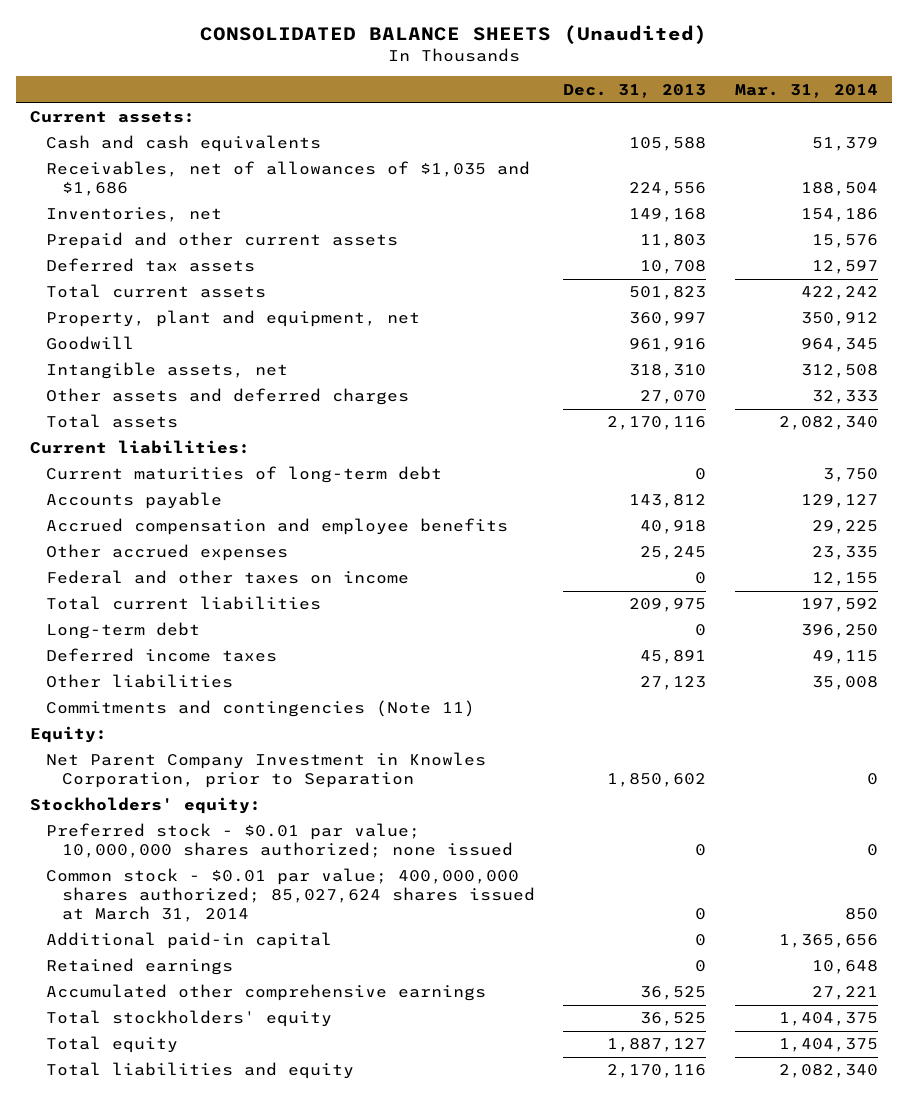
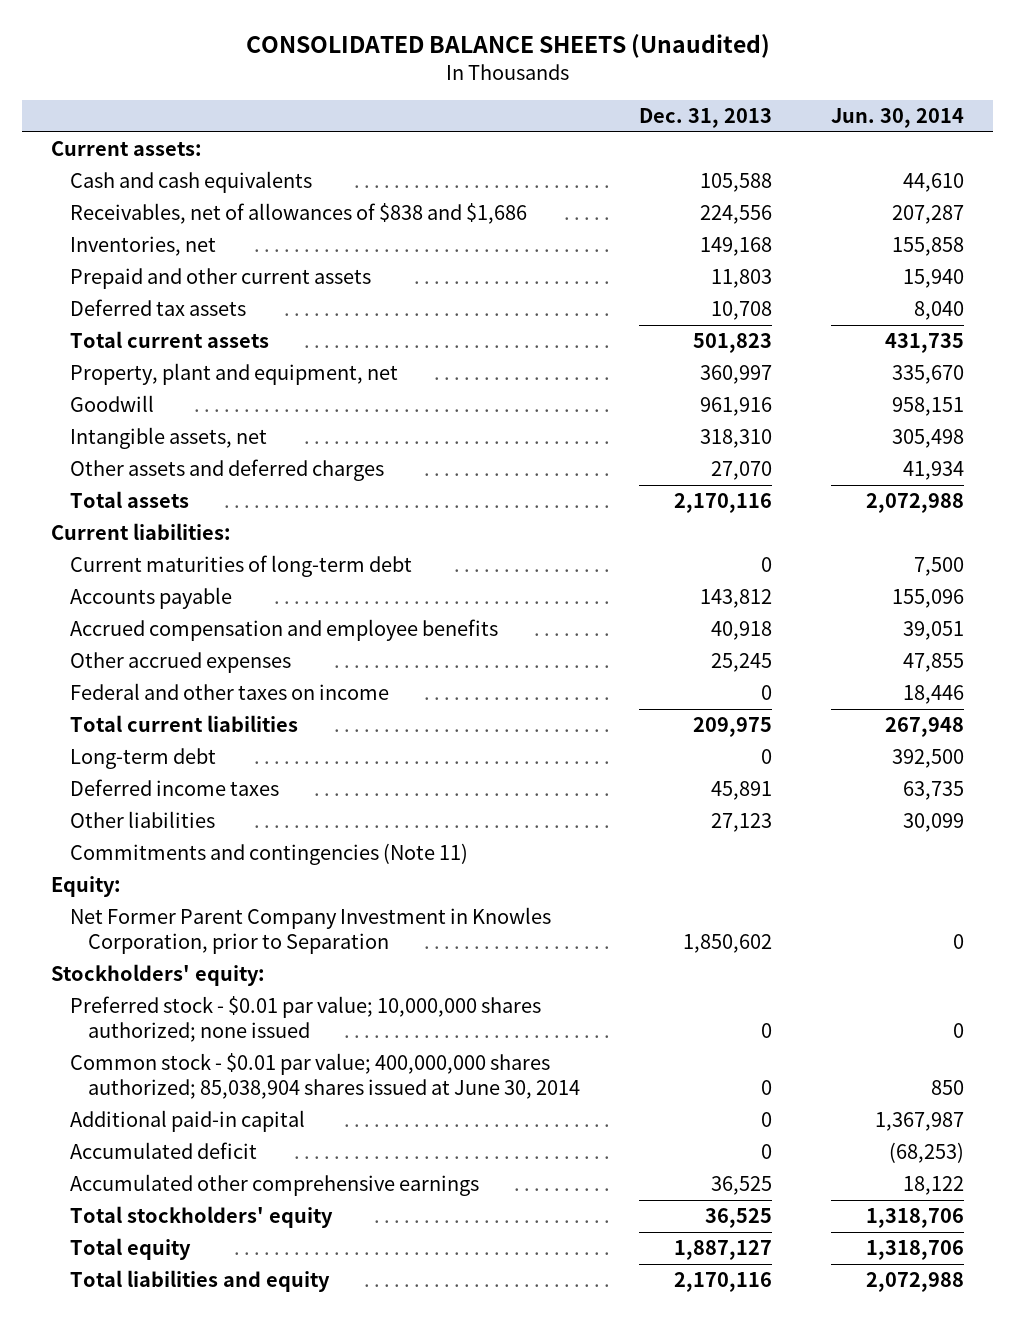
- | Dec. 31, 2013 | Mar. 31, 2014
+ | Dec. 31, 2013 | Jun. 30, 2014
- Receivables, net of allowances of $1,035 and $1,686 | 224,556 | 188,504
+ Receivables, net of allowances of $838 and $1,686 | 224,556 | 207,287
- Net Parent Company Investment in Knowles Corporation, prior to Separation | 1,850,602 | 0
+ Net Former Parent Company Investment in Knowles Corporation, prior to Separation | 1,850,602 | 0
- Common stock - $0.01 par value; 400,000,000 shares authorized; 85,027,624 shares issued at March 31, 2014 | 0 | 850
+ Common stock - $0.01 par value; 400,000,000 shares authorized; 85,038,904 shares issued at June 30, 2014 | 0 | 850
- Retained earnings | 0 | 10,648
+ Accumulated deficit | 0 | (68,253)

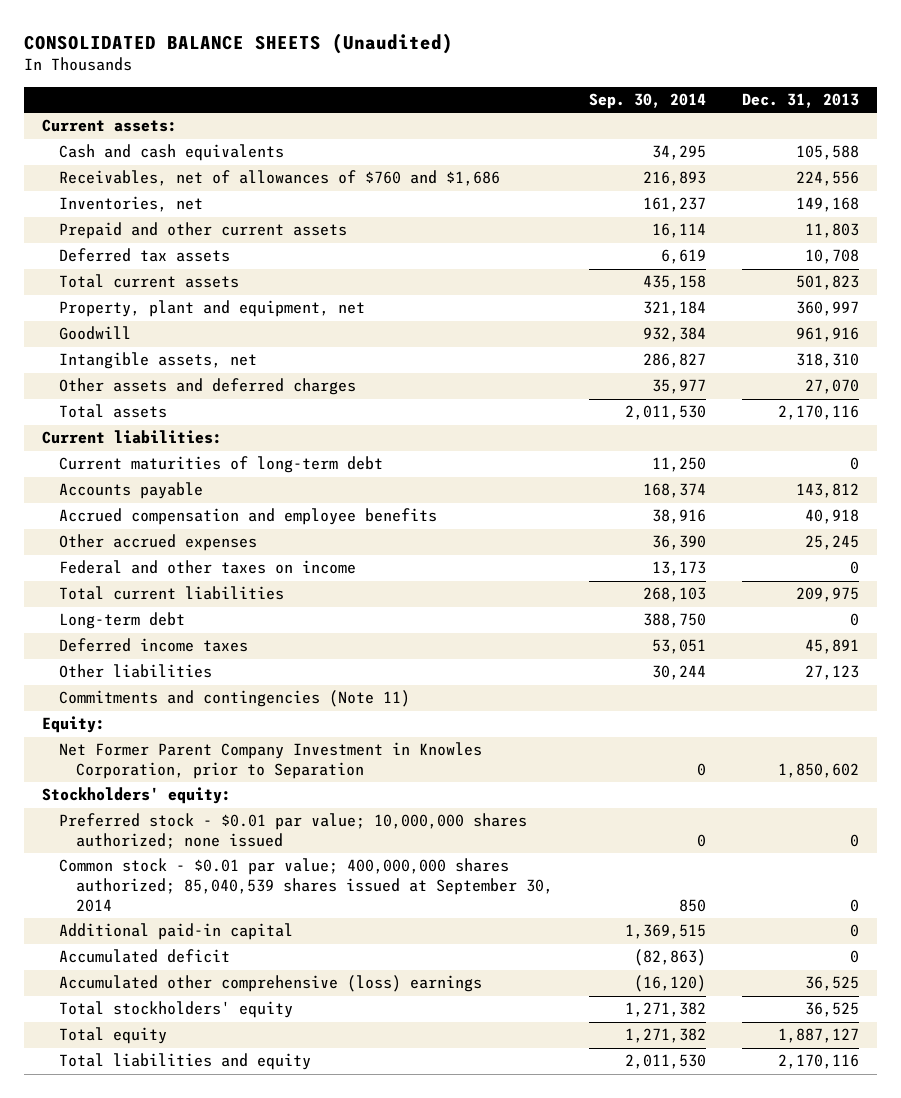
- | Dec. 31, 2013 | Jun. 30, 2014
+ | Sep. 30, 2014 | Dec. 31, 2013
- Receivables, net of allowances of $838 and $1,686 | 224,556 | 207,287
+ Receivables, net of allowances of $760 and $1,686 | 216,893 | 224,556
- Common stock - $0.01 par value; 400,000,000 shares authorized; 85,038,904 shares issued at June 30, 2014 | 0 | 850
+ Common stock - $0.01 par value; 400,000,000 shares authorized; 85,040,539 shares issued at September 30, 2014 | 850 | 0
- Accumulated other comprehensive earnings | 36,525 | 18,122
+ Accumulated other comprehensive (loss) earnings | (16,120) | 36,525

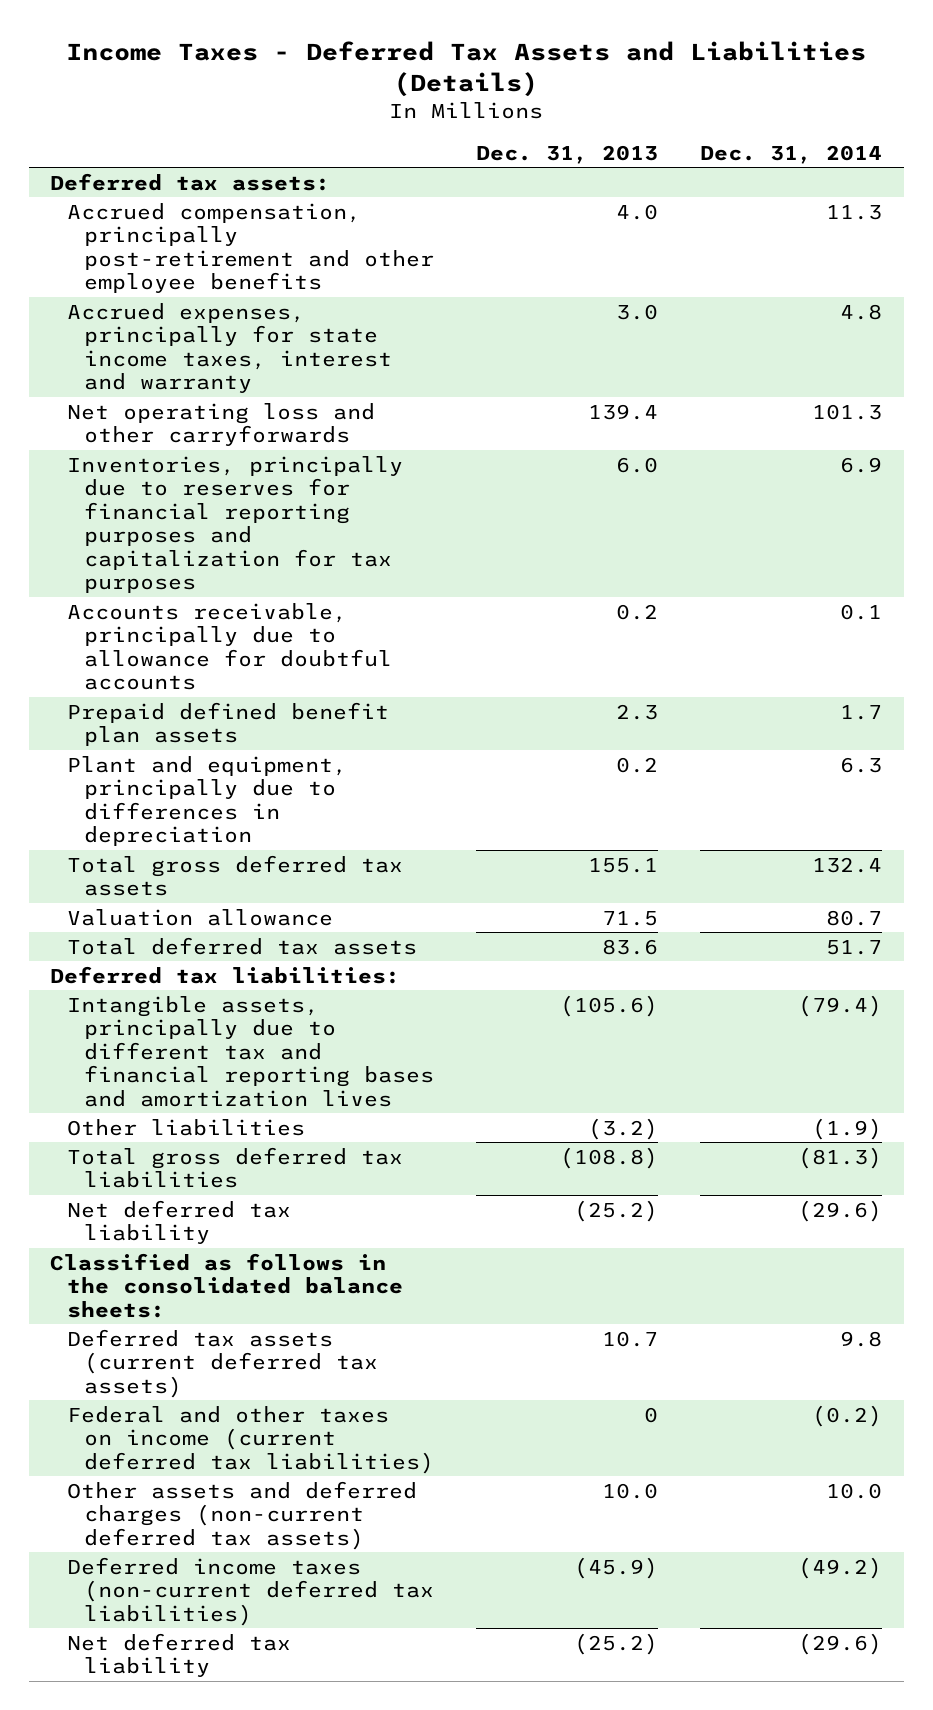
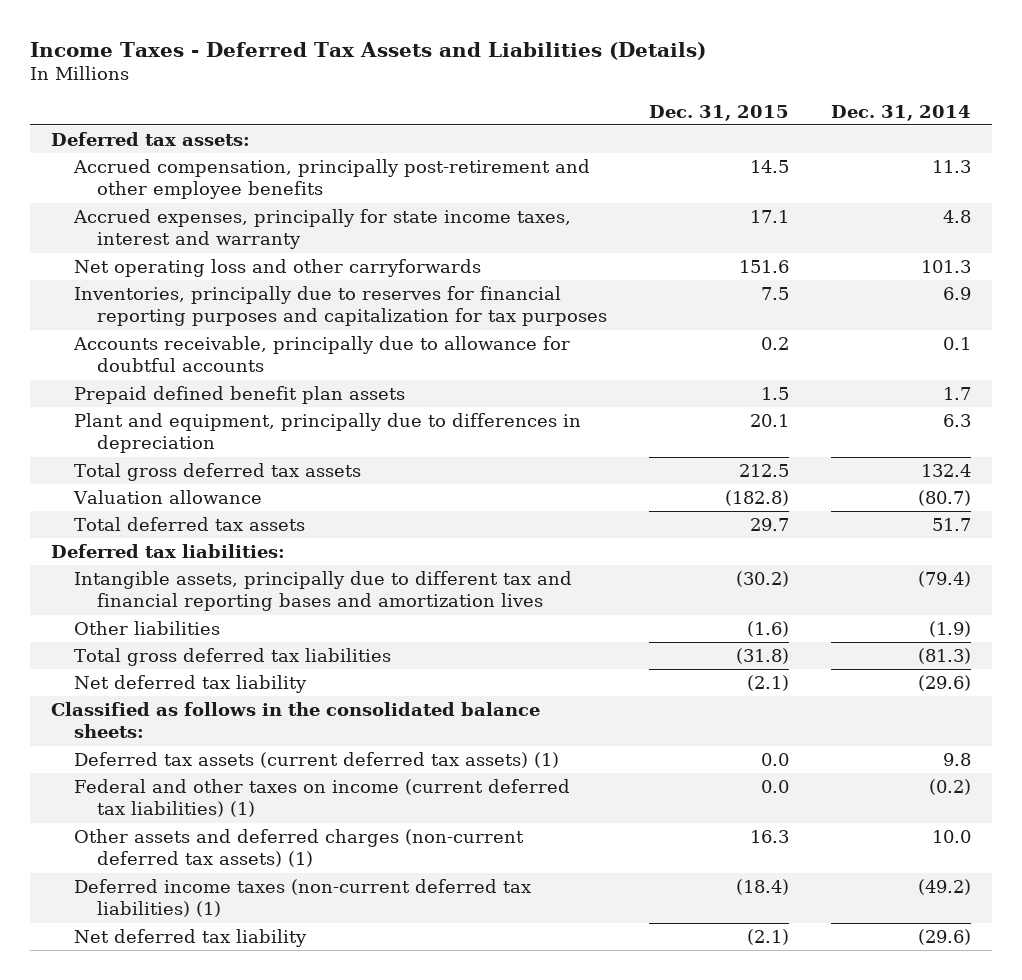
- | Dec. 31, 2013 | Dec. 31, 2014
+ | Dec. 31, 2015 | Dec. 31, 2014
- Valuation allowance | 71.5 | 80.7
+ Valuation allowance | (182.8) | (80.7)
- Deferred tax assets (current deferred tax assets) | 10.7 | 9.8
- Federal and other taxes on income (current deferred tax liabilities) | 0 | (0.2)
- Other assets and deferred charges (non-current deferred tax assets) | 10.0 | 10.0
- Deferred income taxes (non-current deferred tax liabilities) | (45.9) | (49.2)
+ Deferred tax assets (current deferred tax assets) (1) | 0.0 | 9.8
+ Federal and other taxes on income (current deferred tax liabilities) (1) | 0.0 | (0.2)
+ Other assets and deferred charges (non-current deferred tax assets) (1) | 16.3 | 10.0
+ Deferred income taxes (non-current deferred tax liabilities) (1) | (18.4) | (49.2)

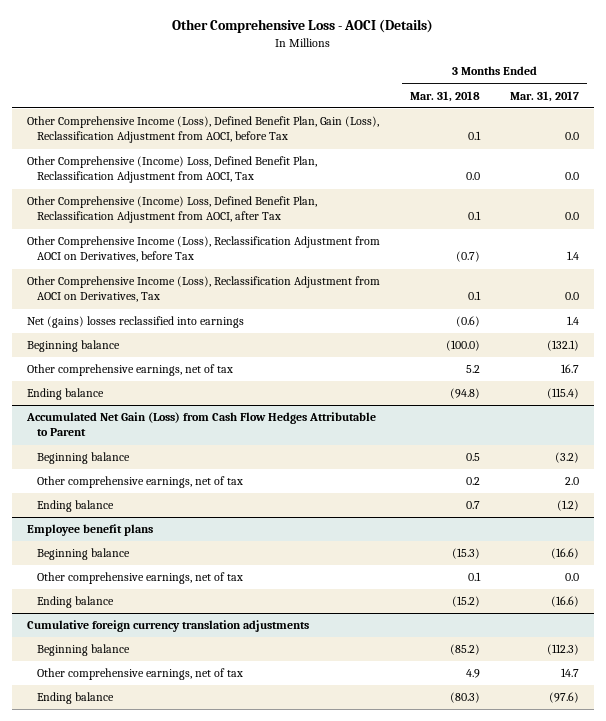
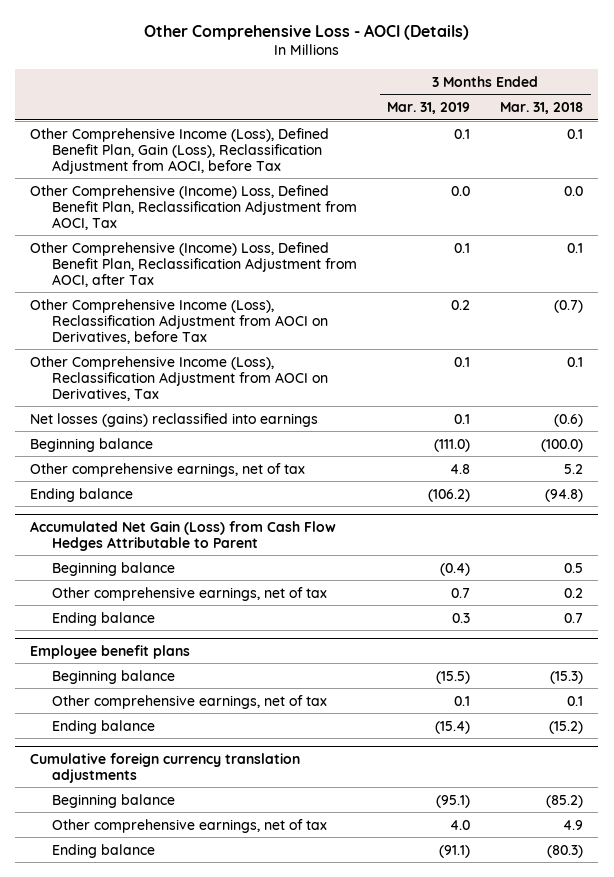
- | 3 Months Ended Mar. 31, 2018 | 3 Months Ended Mar. 31, 2017
+ | 3 Months Ended Mar. 31, 2019 | 3 Months Ended Mar. 31, 2018
- Net (gains) losses reclassified into earnings | (0.6) | 1.4
+ Net losses (gains) reclassified into earnings | 0.1 | (0.6)

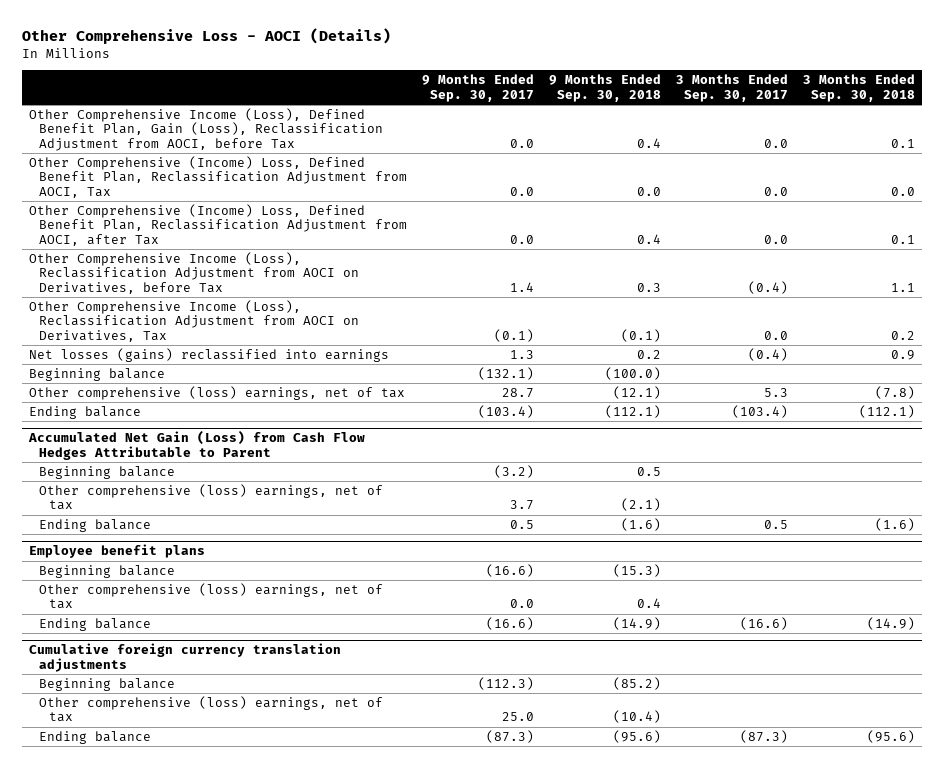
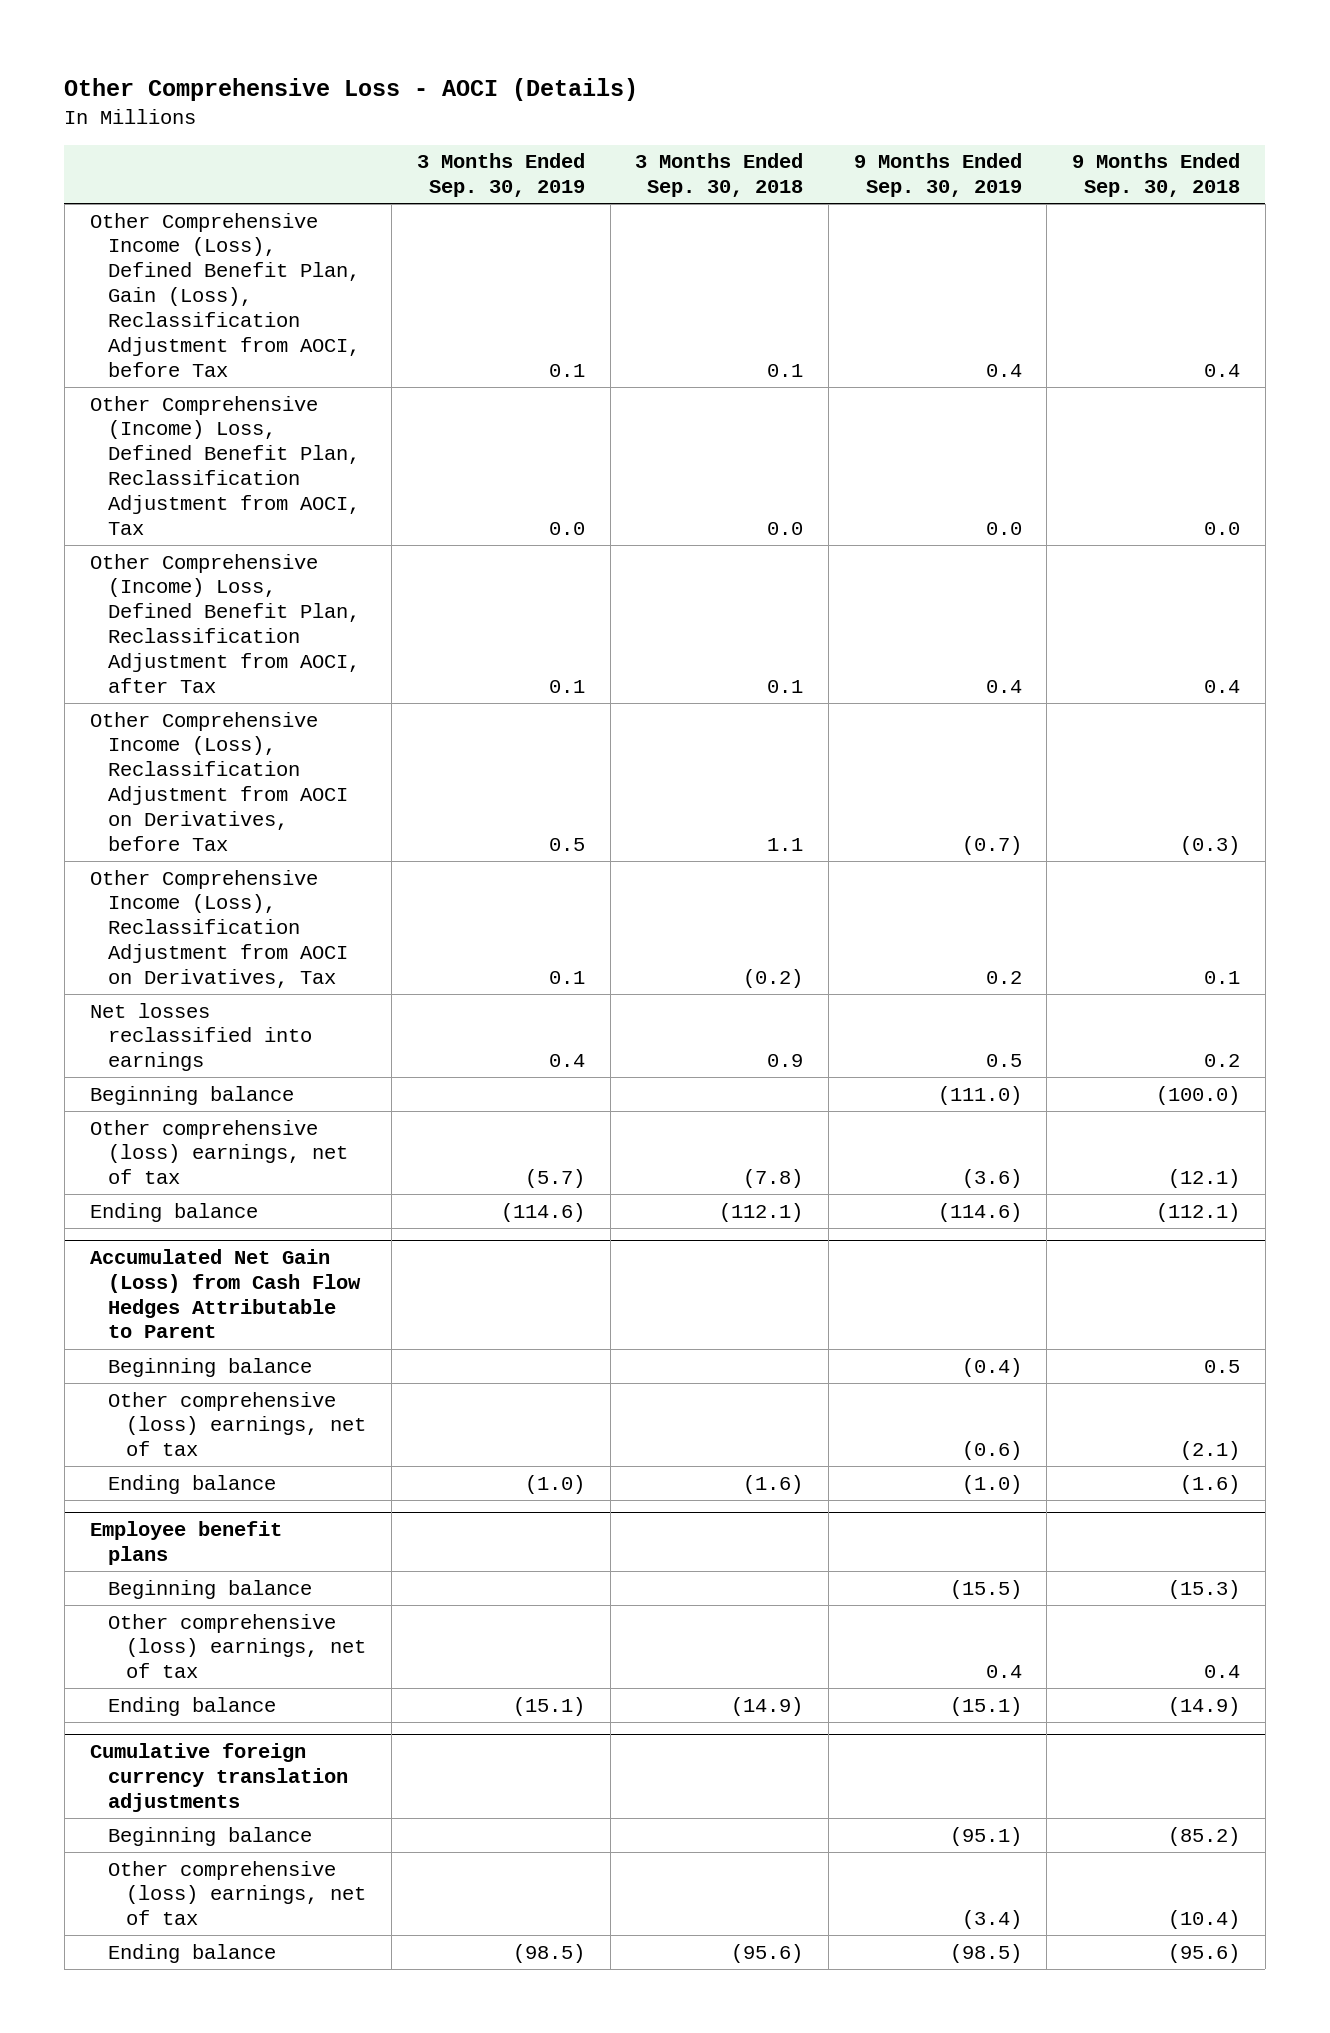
- | 9 Months Ended Sep. 30, 2017 | 9 Months Ended Sep. 30, 2018 | 3 Months Ended Sep. 30, 2017 | 3 Months Ended Sep. 30, 2018
+ | 3 Months Ended Sep. 30, 2019 | 3 Months Ended Sep. 30, 2018 | 9 Months Ended Sep. 30, 2019 | 9 Months Ended Sep. 30, 2018
- Other Comprehensive Income (Loss), Reclassification Adjustment from AOCI on Derivatives, before Tax | 1.4 | 0.3 | (0.4) | 1.1
- Other Comprehensive Income (Loss), Reclassification Adjustment from AOCI on Derivatives, Tax | (0.1) | (0.1) | 0.0 | 0.2
- Net losses (gains) reclassified into earnings | 1.3 | 0.2 | (0.4) | 0.9
+ Other Comprehensive Income (Loss), Reclassification Adjustment from AOCI on Derivatives, before Tax | 0.5 | 1.1 | (0.7) | (0.3)
+ Other Comprehensive Income (Loss), Reclassification Adjustment from AOCI on Derivatives, Tax | 0.1 | (0.2) | 0.2 | 0.1
+ Net losses reclassified into earnings | 0.4 | 0.9 | 0.5 | 0.2

